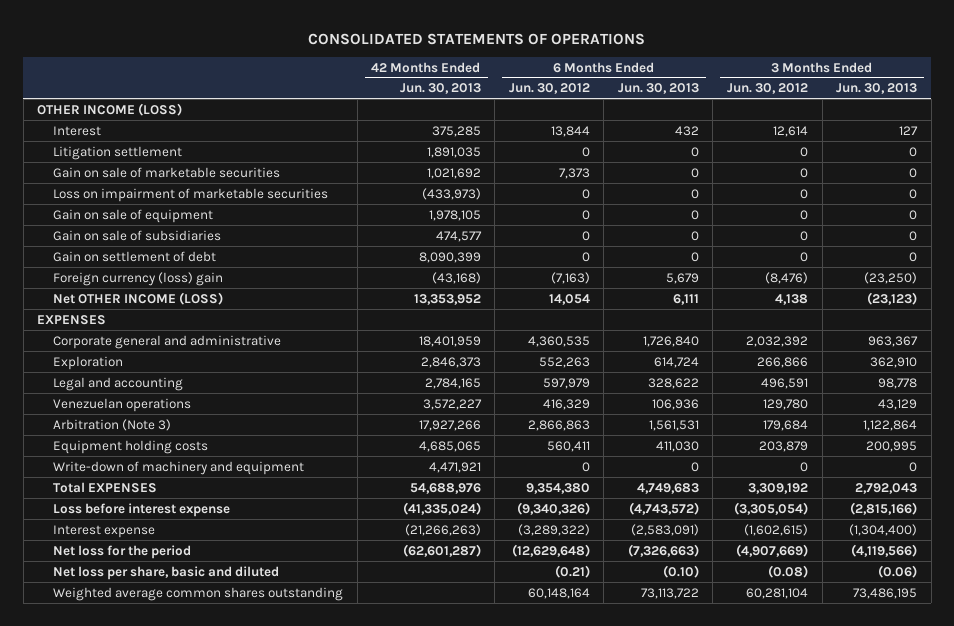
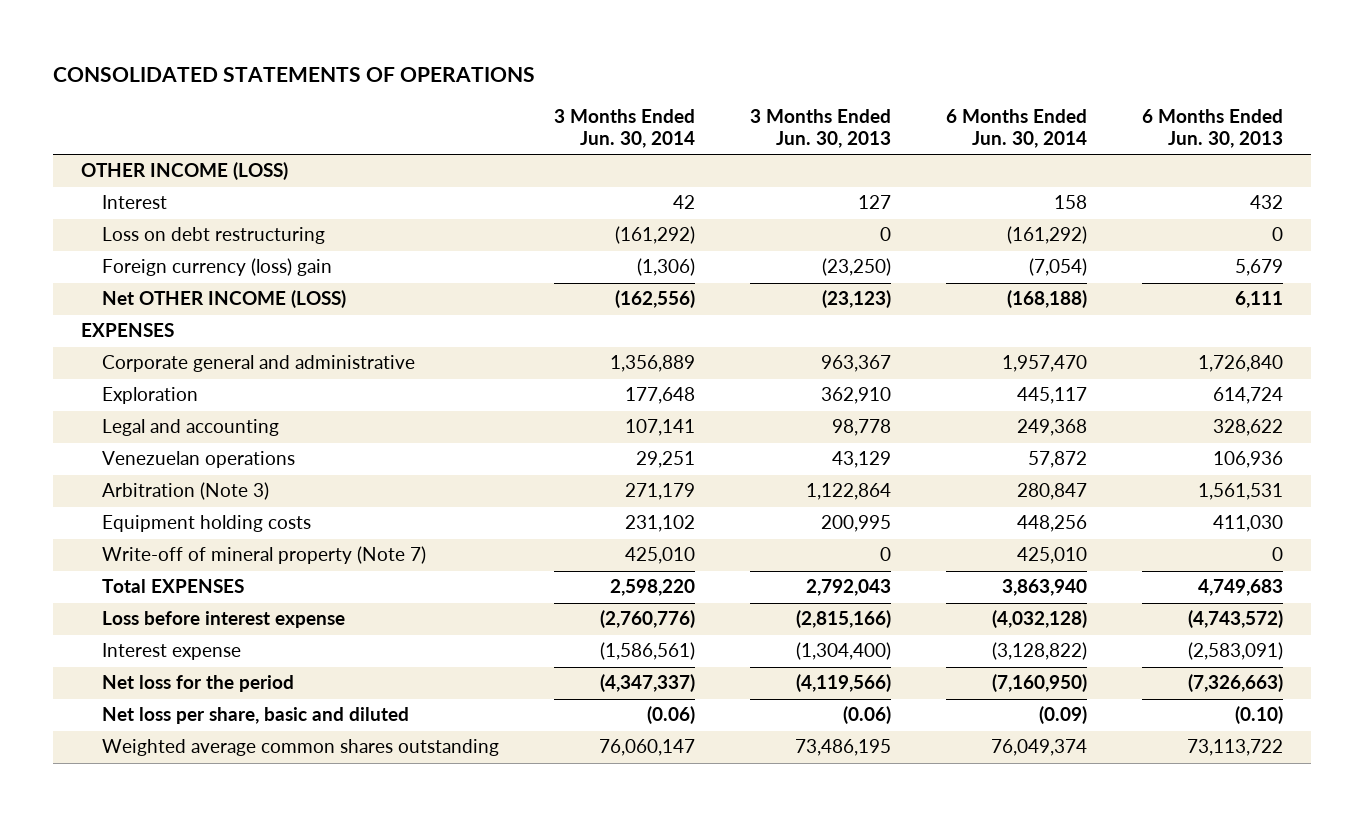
- | 42 Months Ended Jun. 30, 2013 | 6 Months Ended Jun. 30, 2012 | 6 Months Ended Jun. 30, 2013 | 3 Months Ended Jun. 30, 2012 | 3 Months Ended Jun. 30, 2013
+ | 3 Months Ended Jun. 30, 2014 | 3 Months Ended Jun. 30, 2013 | 6 Months Ended Jun. 30, 2014 | 6 Months Ended Jun. 30, 2013
- Litigation settlement | 1,891,035 | 0 | 0 | 0 | 0
- Gain on sale of marketable securities | 1,021,692 | 7,373 | 0 | 0 | 0
- Loss on impairment of marketable securities | (433,973) | 0 | 0 | 0 | 0
- Gain on sale of equipment | 1,978,105 | 0 | 0 | 0 | 0
- Gain on sale of subsidiaries | 474,577 | 0 | 0 | 0 | 0
- Gain on settlement of debt | 8,090,399 | 0 | 0 | 0 | 0
+ Loss on debt restructuring | (161,292) | 0 | (161,292) | 0
- Write-down of machinery and equipment | 4,471,921 | 0 | 0 | 0 | 0
+ Write-off of mineral property (Note 7) | 425,010 | 0 | 425,010 | 0

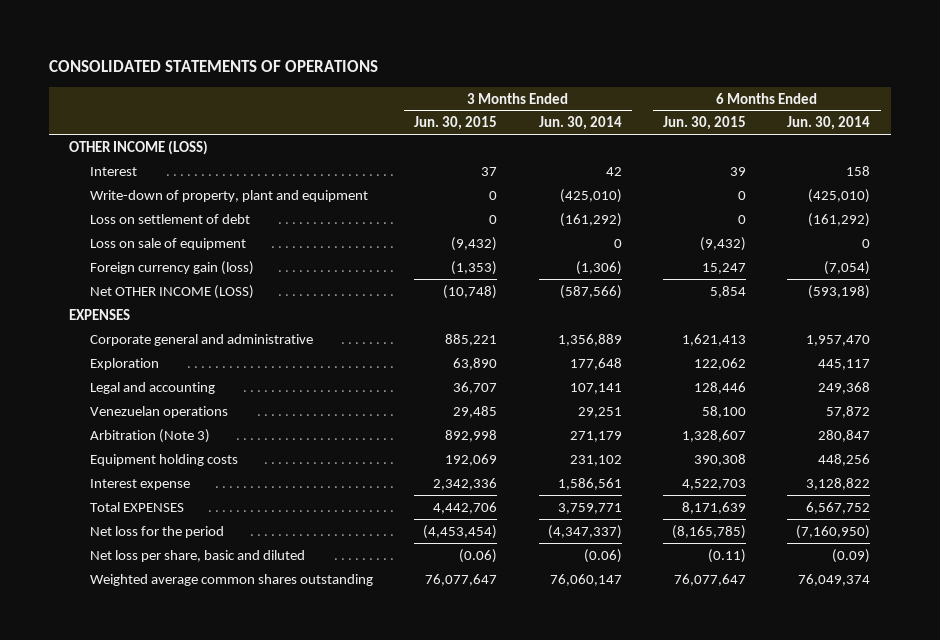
- | 3 Months Ended Jun. 30, 2014 | 3 Months Ended Jun. 30, 2013 | 6 Months Ended Jun. 30, 2014 | 6 Months Ended Jun. 30, 2013
+ | 3 Months Ended Jun. 30, 2015 | 3 Months Ended Jun. 30, 2014 | 6 Months Ended Jun. 30, 2015 | 6 Months Ended Jun. 30, 2014
- Loss on debt restructuring | (161,292) | 0 | (161,292) | 0
- Foreign currency (loss) gain | (1,306) | (23,250) | (7,054) | 5,679
- Net OTHER INCOME (LOSS) | (162,556) | (23,123) | (168,188) | 6,111
+ Write-down of property, plant and equipment | 0 | (425,010) | 0 | (425,010)
+ Loss on settlement of debt | 0 | (161,292) | 0 | (161,292)
+ Loss on sale of equipment | (9,432) | 0 | (9,432) | 0
+ Foreign currency gain (loss) | (1,353) | (1,306) | 15,247 | (7,054)
+ Net OTHER INCOME (LOSS) | (10,748) | (587,566) | 5,854 | (593,198)
- Write-off of mineral property (Note 7) | 425,010 | 0 | 425,010 | 0
- Total EXPENSES | 2,598,220 | 2,792,043 | 3,863,940 | 4,749,683
- Loss before interest expense | (2,760,776) | (2,815,166) | (4,032,128) | (4,743,572)
- Interest expense | (1,586,561) | (1,304,400) | (3,128,822) | (2,583,091)
+ Interest expense | 2,342,336 | 1,586,561 | 4,522,703 | 3,128,822
+ Total EXPENSES | 4,442,706 | 3,759,771 | 8,171,639 | 6,567,752

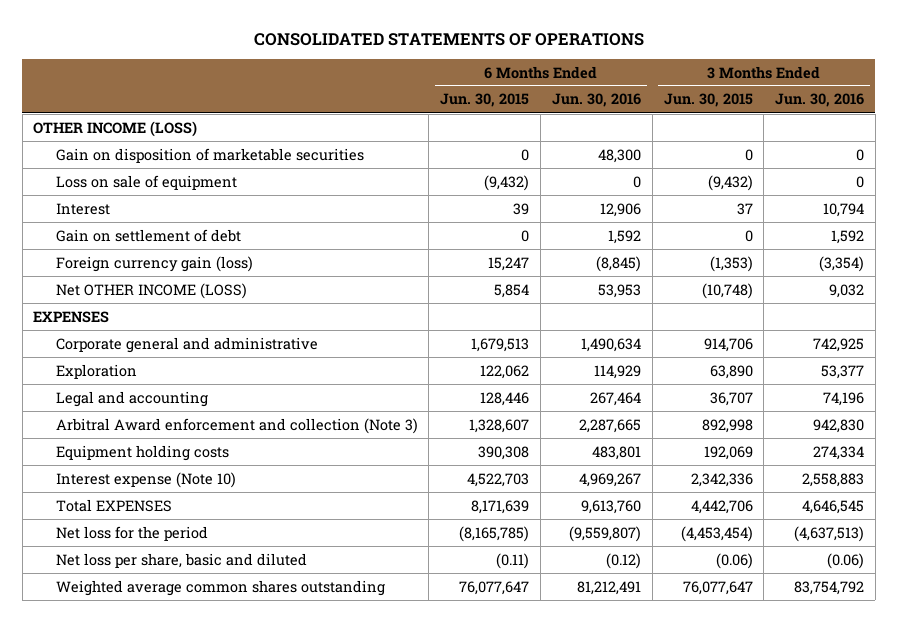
- | 3 Months Ended Jun. 30, 2015 | 3 Months Ended Jun. 30, 2014 | 6 Months Ended Jun. 30, 2015 | 6 Months Ended Jun. 30, 2014
+ | 6 Months Ended Jun. 30, 2015 | 6 Months Ended Jun. 30, 2016 | 3 Months Ended Jun. 30, 2015 | 3 Months Ended Jun. 30, 2016
- Write-down of property, plant and equipment | 0 | (425,010) | 0 | (425,010)
- Loss on settlement of debt | 0 | (161,292) | 0 | (161,292)
+ Gain on disposition of marketable securities | 0 | 48,300 | 0 | 0
moved down: Interest | 39 | 12,906 | 37 | 10,794
+ Gain on settlement of debt | 0 | 1,592 | 0 | 1,592
- Corporate general and administrative | 885,221 | 1,356,889 | 1,621,413 | 1,957,470
+ Corporate general and administrative | 1,679,513 | 1,490,634 | 914,706 | 742,925
- Venezuelan operations | 29,485 | 29,251 | 58,100 | 57,872
- Arbitration (Note 3) | 892,998 | 271,179 | 1,328,607 | 280,847
+ Arbitral Award enforcement and collection (Note 3) | 1,328,607 | 2,287,665 | 892,998 | 942,830
- Interest expense | 2,342,336 | 1,586,561 | 4,522,703 | 3,128,822
+ Interest expense (Note 10) | 4,522,703 | 4,969,267 | 2,342,336 | 2,558,883

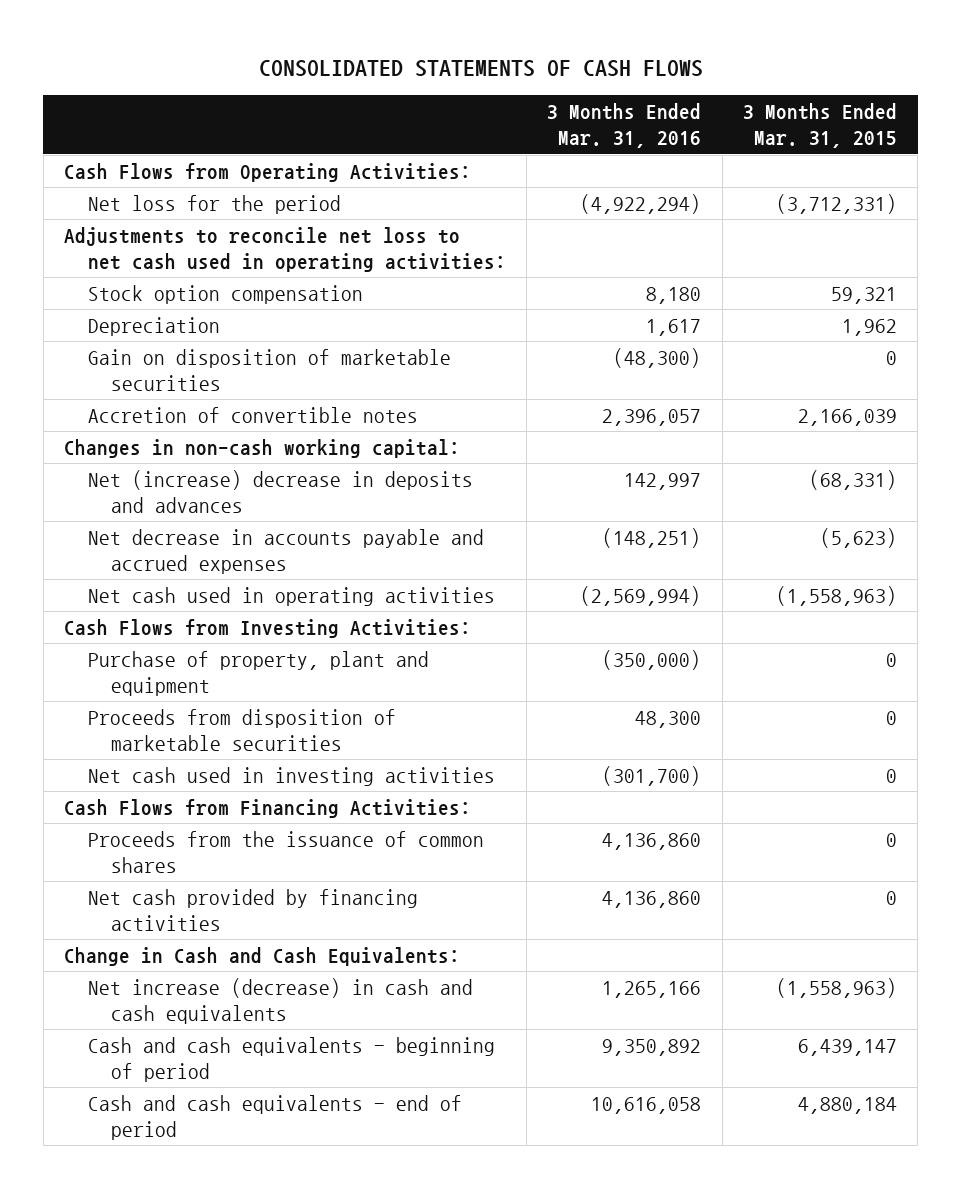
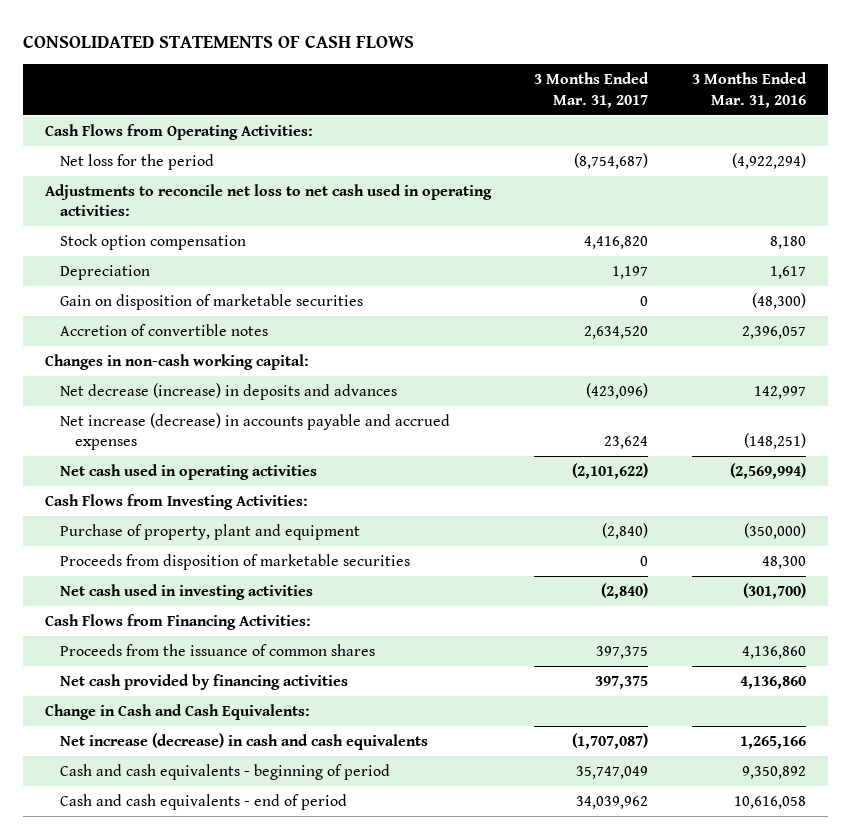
- | 3 Months Ended Mar. 31, 2016 | 3 Months Ended Mar. 31, 2015
+ | 3 Months Ended Mar. 31, 2017 | 3 Months Ended Mar. 31, 2016
- Net (increase) decrease in deposits and advances | 142,997 | (68,331)
- Net decrease in accounts payable and accrued expenses | (148,251) | (5,623)
+ Net decrease (increase) in deposits and advances | (423,096) | 142,997
+ Net increase (decrease) in accounts payable and accrued expenses | 23,624 | (148,251)

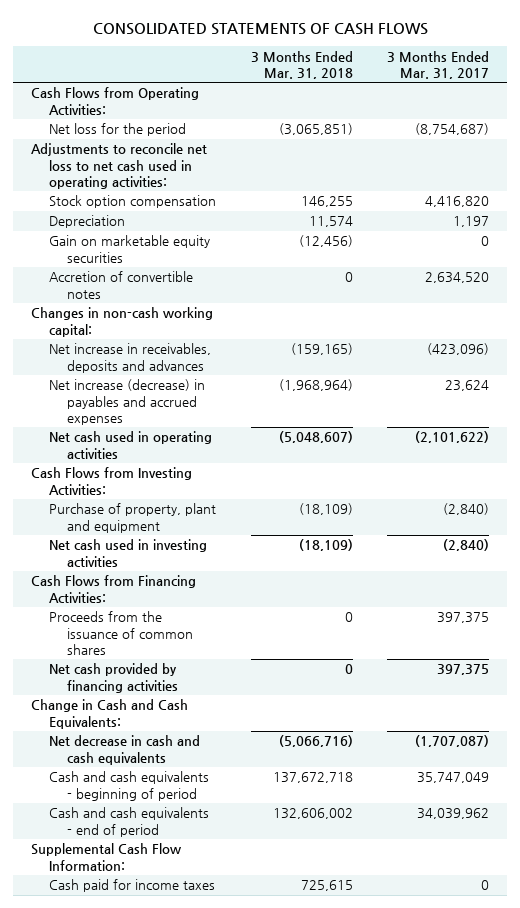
- | 3 Months Ended Mar. 31, 2017 | 3 Months Ended Mar. 31, 2016
+ | 3 Months Ended Mar. 31, 2018 | 3 Months Ended Mar. 31, 2017
- Gain on disposition of marketable securities | 0 | (48,300)
+ Gain on marketable equity securities | (12,456) | 0
- Net decrease (increase) in deposits and advances | (423,096) | 142,997
- Net increase (decrease) in accounts payable and accrued expenses | 23,624 | (148,251)
+ Net increase in receivables, deposits and advances | (159,165) | (423,096)
+ Net increase (decrease) in payables and accrued expenses | (1,968,964) | 23,624
- Proceeds from disposition of marketable securities | 0 | 48,300
- Net increase (decrease) in cash and cash equivalents | (1,707,087) | 1,265,166
+ Net decrease in cash and cash equivalents | (5,066,716) | (1,707,087)
+ Supplemental Cash Flow Information:
+ Cash paid for income taxes | 725,615 | 0

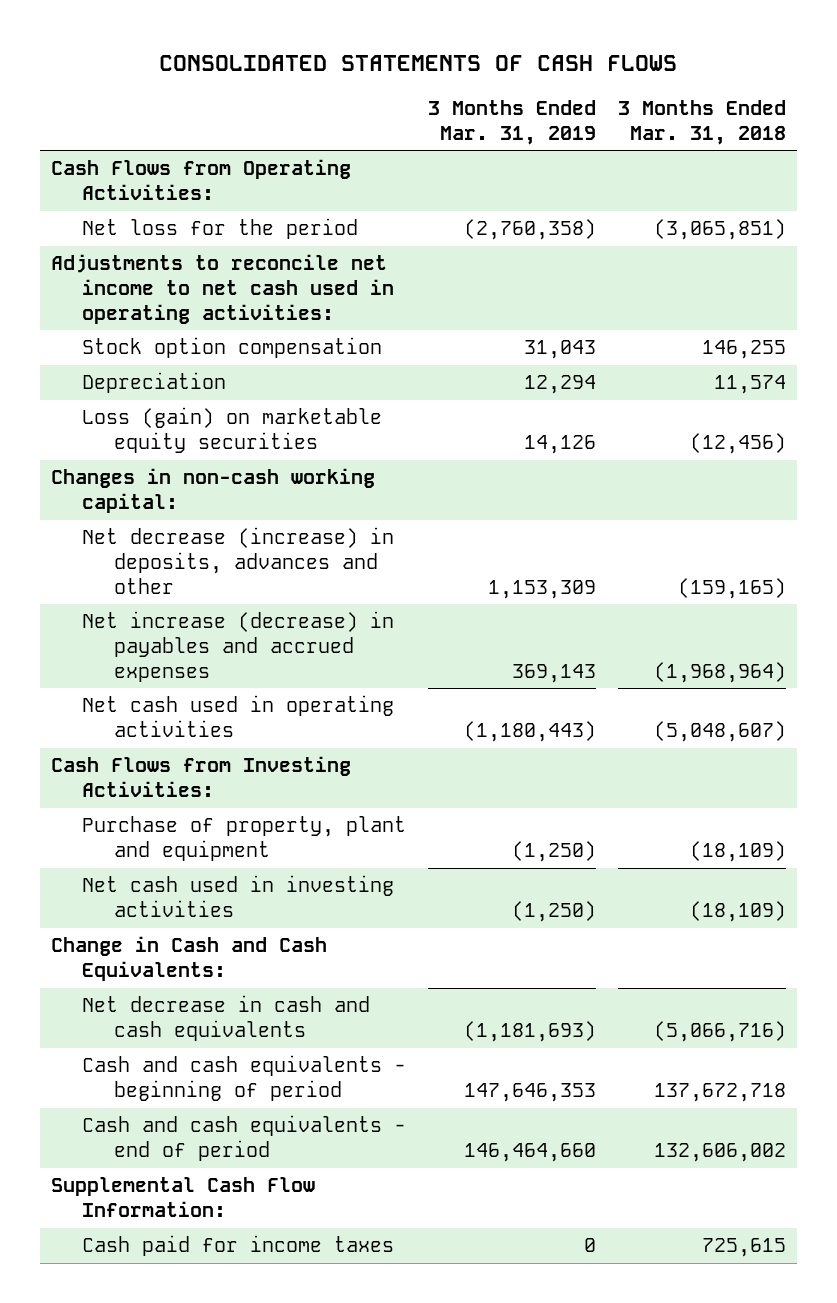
- | 3 Months Ended Mar. 31, 2018 | 3 Months Ended Mar. 31, 2017
+ | 3 Months Ended Mar. 31, 2019 | 3 Months Ended Mar. 31, 2018
- Adjustments to reconcile net loss to net cash used in operating activities:
+ Adjustments to reconcile net income to net cash used in operating activities:
- Gain on marketable equity securities | (12,456) | 0
- Accretion of convertible notes | 0 | 2,634,520
+ Loss (gain) on marketable equity securities | 14,126 | (12,456)
- Net increase in receivables, deposits and advances | (159,165) | (423,096)
+ Net decrease (increase) in deposits, advances and other | 1,153,309 | (159,165)
- Cash Flows from Financing Activities:
- Proceeds from the issuance of common shares | 0 | 397,375
- Net cash provided by financing activities | 0 | 397,375

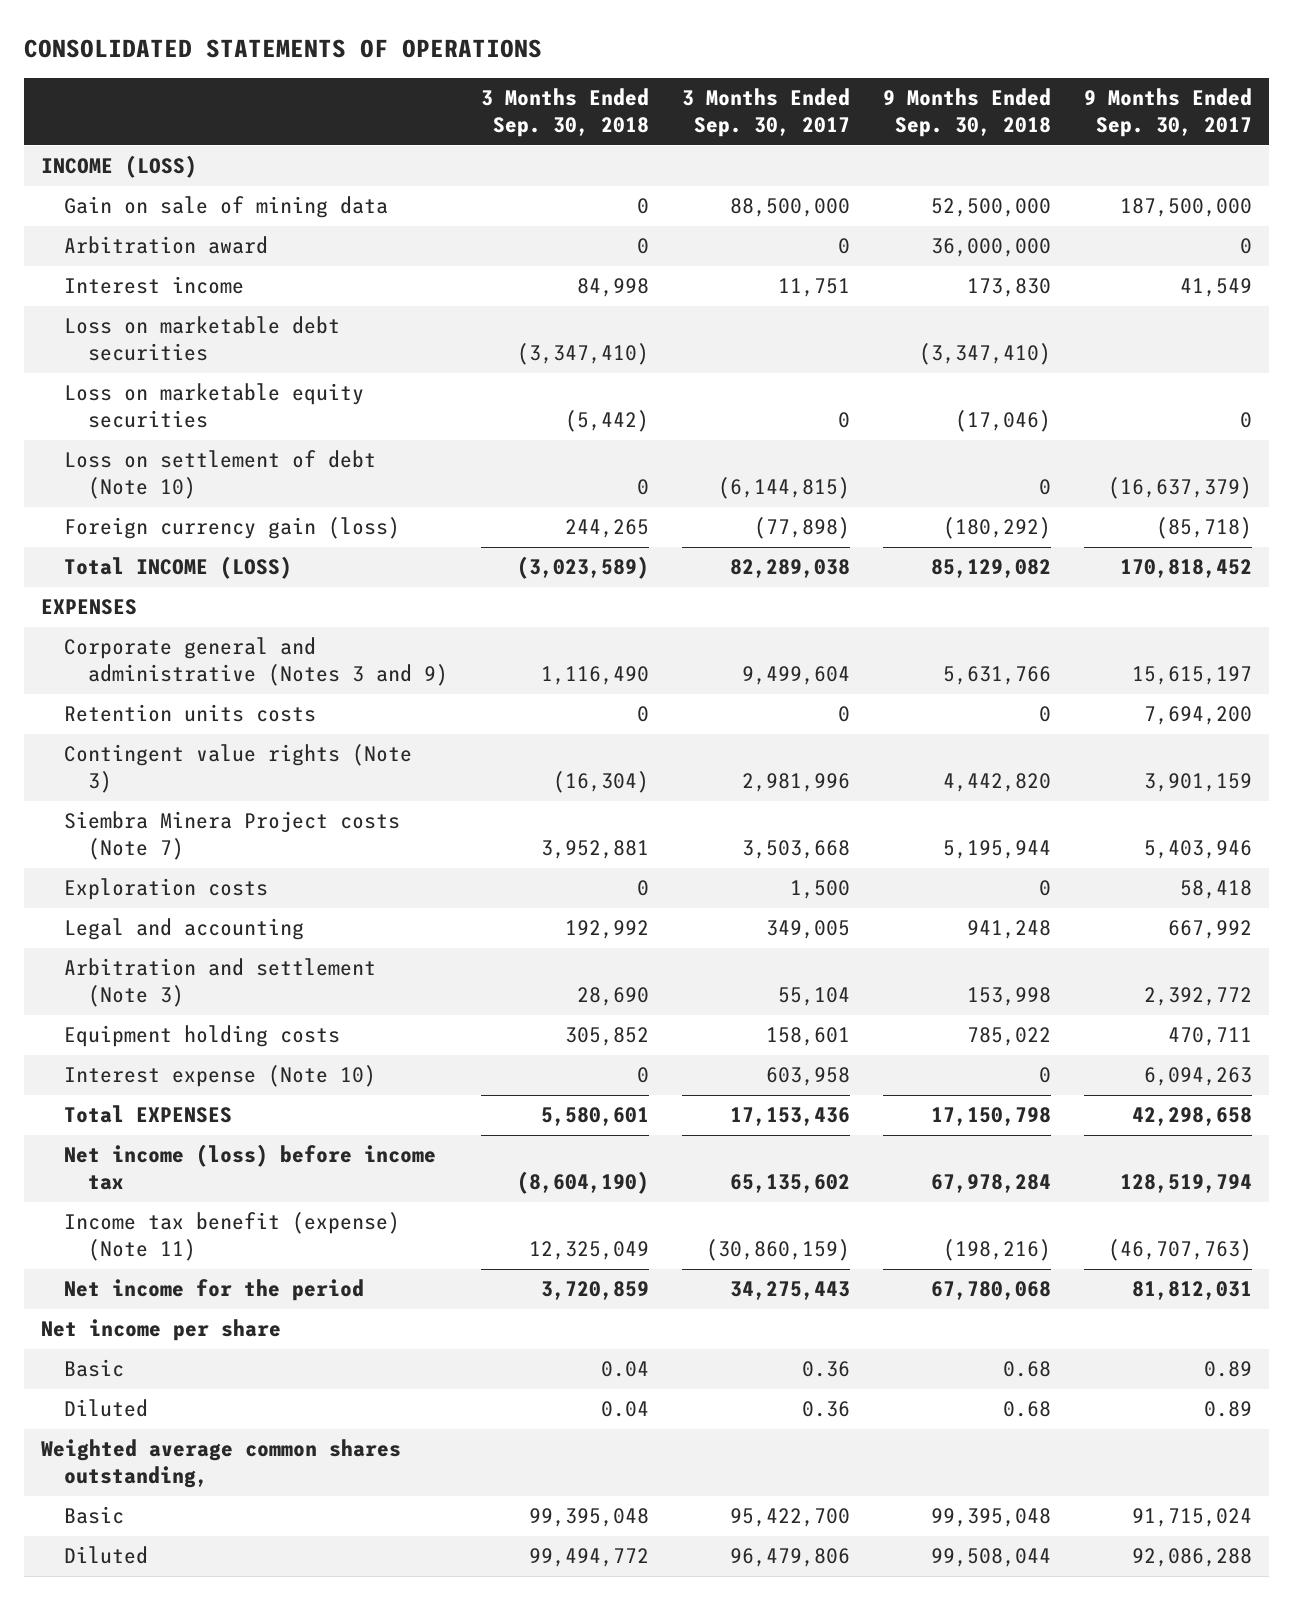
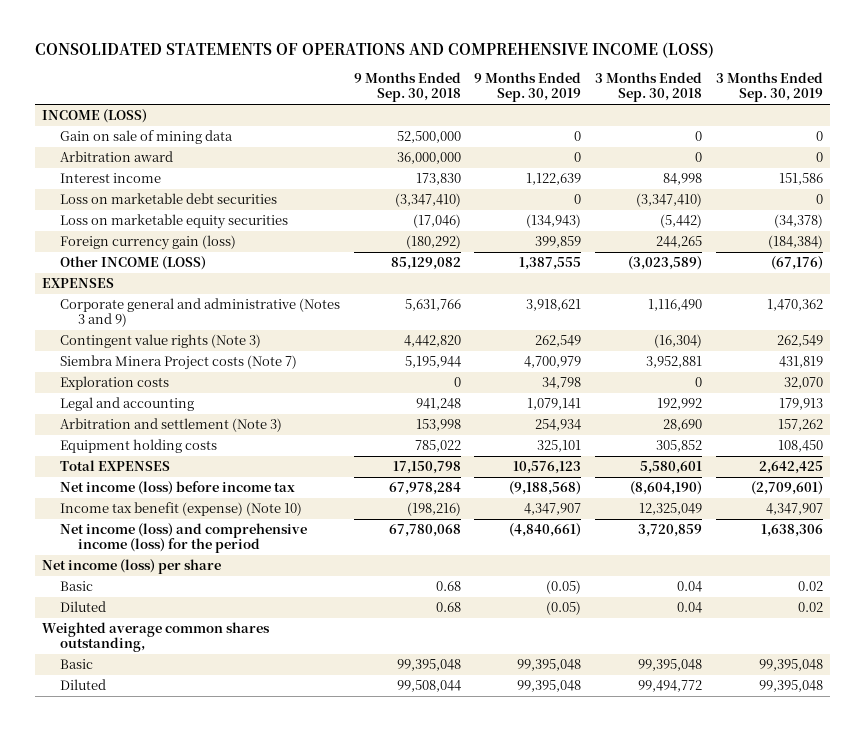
- CONSOLIDATED STATEMENTS OF OPERATIONS
+ CONSOLIDATED STATEMENTS OF OPERATIONS AND COMPREHENSIVE INCOME (LOSS)
- | 3 Months Ended Sep. 30, 2018 | 3 Months Ended Sep. 30, 2017 | 9 Months Ended Sep. 30, 2018 | 9 Months Ended Sep. 30, 2017
+ | 9 Months Ended Sep. 30, 2018 | 9 Months Ended Sep. 30, 2019 | 3 Months Ended Sep. 30, 2018 | 3 Months Ended Sep. 30, 2019
- Loss on settlement of debt (Note 10) | 0 | (6,144,815) | 0 | (16,637,379)
- Total INCOME (LOSS) | (3,023,589) | 82,289,038 | 85,129,082 | 170,818,452
+ Other INCOME (LOSS) | 85,129,082 | 1,387,555 | (3,023,589) | (67,176)
- Retention units costs | 0 | 0 | 0 | 7,694,200
- Interest expense (Note 10) | 0 | 603,958 | 0 | 6,094,263
- Income tax benefit (expense) (Note 11) | 12,325,049 | (30,860,159) | (198,216) | (46,707,763)
- Net income for the period | 3,720,859 | 34,275,443 | 67,780,068 | 81,812,031
- Net income per share
+ Income tax benefit (expense) (Note 10) | (198,216) | 4,347,907 | 12,325,049 | 4,347,907
+ Net income (loss) and comprehensive income (loss) for the period | 67,780,068 | (4,840,661) | 3,720,859 | 1,638,306
+ Net income (loss) per share

